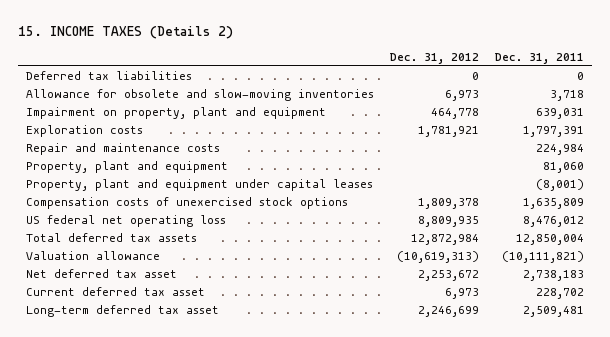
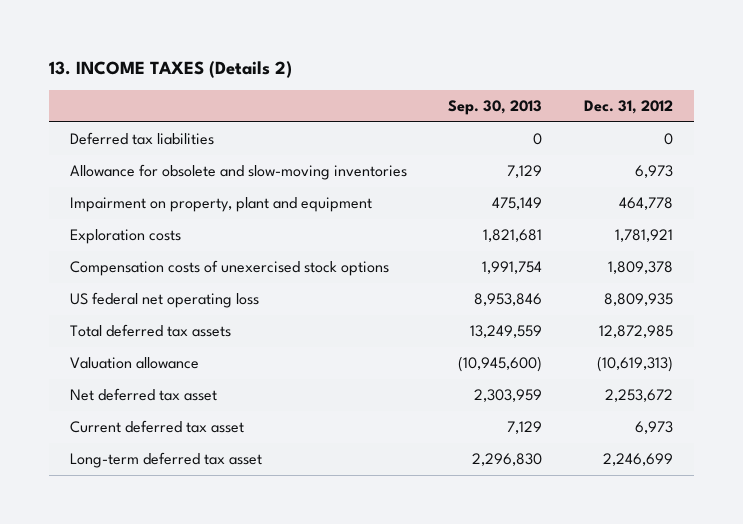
- 15. INCOME TAXES (Details 2)
+ 13. INCOME TAXES (Details 2)
- | Dec. 31, 2012 | Dec. 31, 2011
+ | Sep. 30, 2013 | Dec. 31, 2012
- Repair and maintenance costs | | 224,984
- Property, plant and equipment | | 81,060
- Property, plant and equipment under capital leases | | (8,001)
- Total deferred tax assets | 12,872,984 | 12,850,004
+ Total deferred tax assets | 13,249,559 | 12,872,985

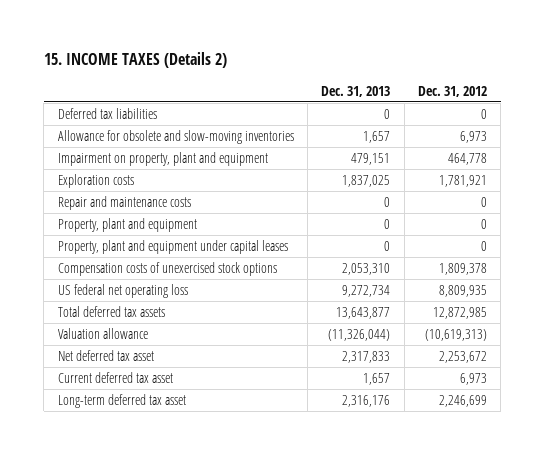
- 13. INCOME TAXES (Details 2)
+ 15. INCOME TAXES (Details 2)
- | Sep. 30, 2013 | Dec. 31, 2012
+ | Dec. 31, 2013 | Dec. 31, 2012
+ Repair and maintenance costs | 0 | 0
+ Property, plant and equipment | 0 | 0
+ Property, plant and equipment under capital leases | 0 | 0

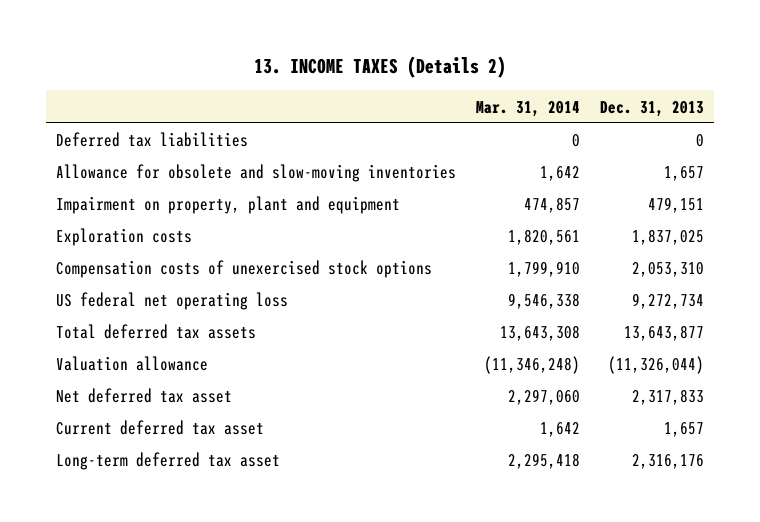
- 15. INCOME TAXES (Details 2)
+ 13. INCOME TAXES (Details 2)
- | Dec. 31, 2013 | Dec. 31, 2012
+ | Mar. 31, 2014 | Dec. 31, 2013
- Repair and maintenance costs | 0 | 0
- Property, plant and equipment | 0 | 0
- Property, plant and equipment under capital leases | 0 | 0

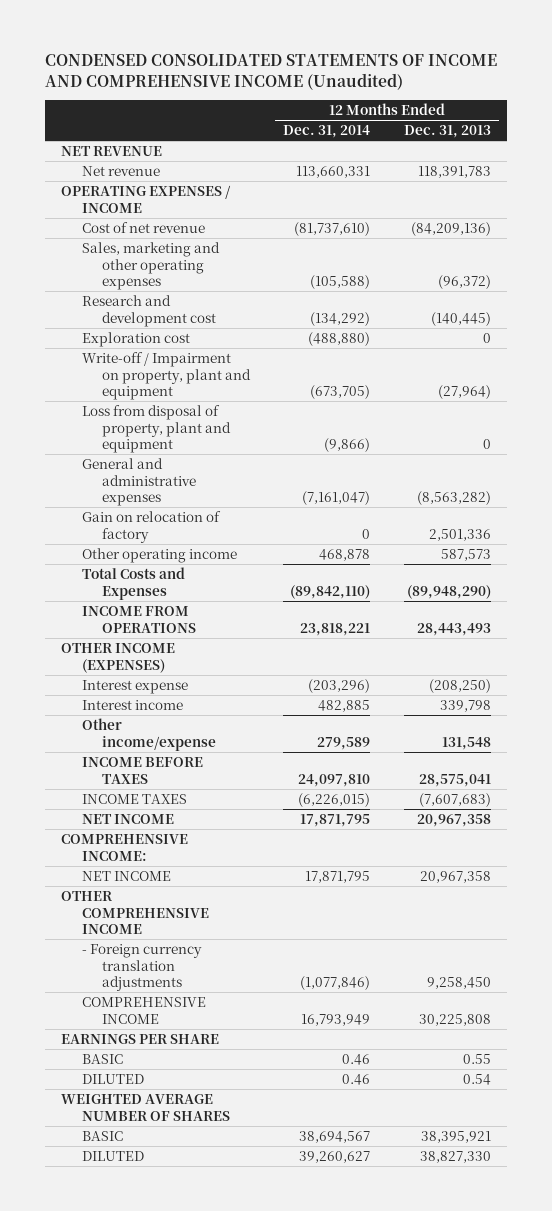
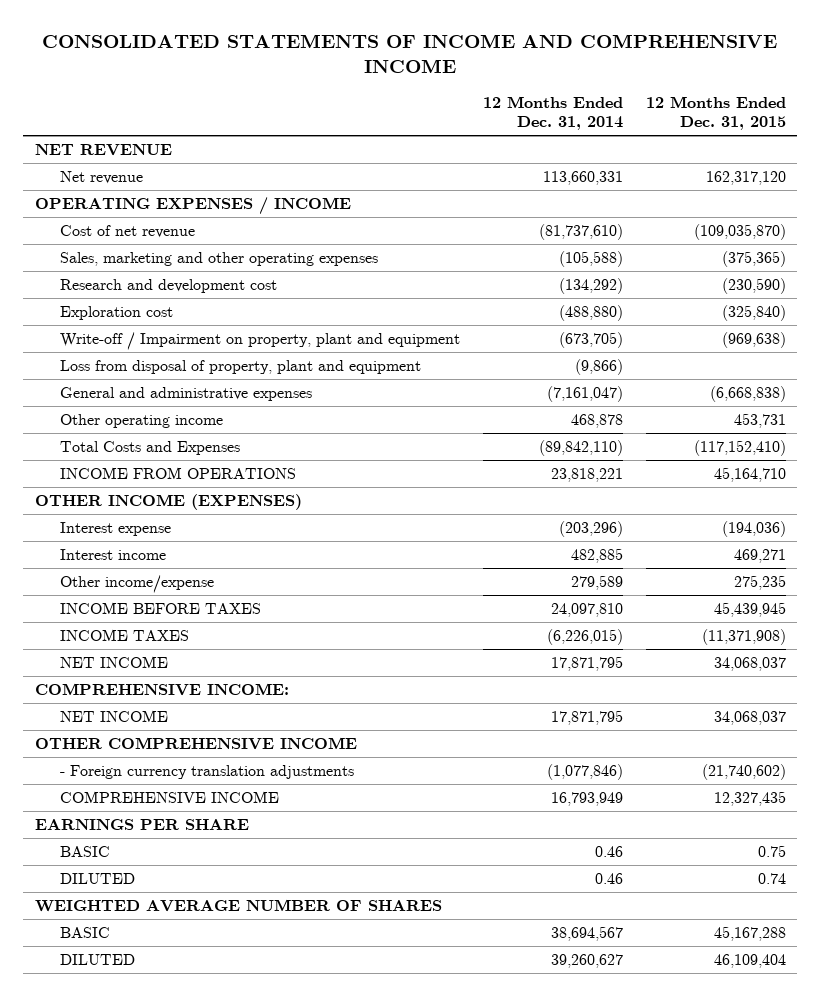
- CONDENSED CONSOLIDATED STATEMENTS OF INCOME AND COMPREHENSIVE INCOME (Unaudited)
+ CONSOLIDATED STATEMENTS OF INCOME AND COMPREHENSIVE INCOME
- | 12 Months Ended Dec. 31, 2014 | 12 Months Ended Dec. 31, 2013
+ | 12 Months Ended Dec. 31, 2014 | 12 Months Ended Dec. 31, 2015
- Gain on relocation of factory | 0 | 2,501,336

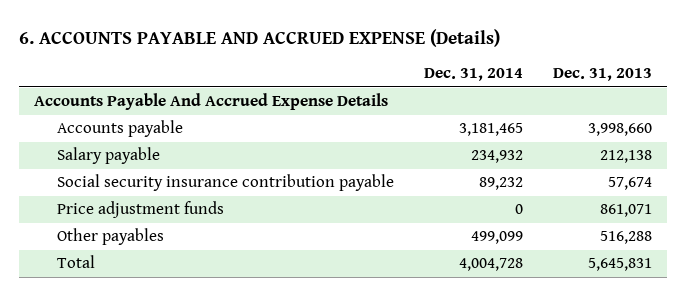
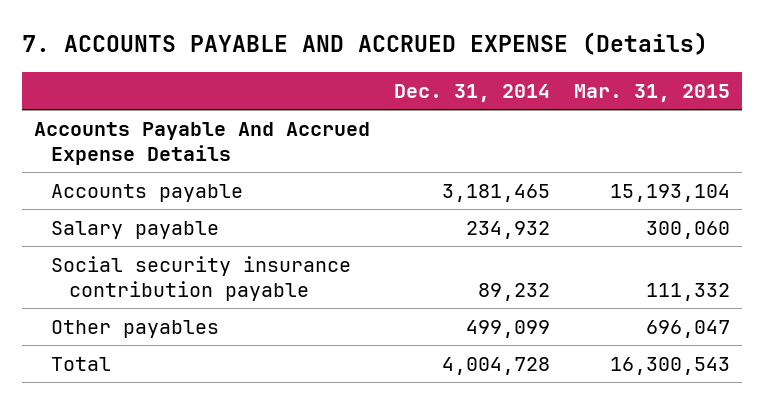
- 6. ACCOUNTS PAYABLE AND ACCRUED EXPENSE (Details)
+ 7. ACCOUNTS PAYABLE AND ACCRUED EXPENSE (Details)
- | Dec. 31, 2014 | Dec. 31, 2013
+ | Dec. 31, 2014 | Mar. 31, 2015
- Price adjustment funds | 0 | 861,071

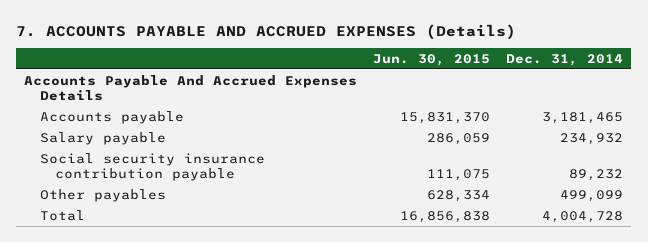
- 7. ACCOUNTS PAYABLE AND ACCRUED EXPENSE (Details)
+ 7. ACCOUNTS PAYABLE AND ACCRUED EXPENSES (Details)
- | Dec. 31, 2014 | Mar. 31, 2015
+ | Jun. 30, 2015 | Dec. 31, 2014
- Accounts Payable And Accrued Expense Details
+ Accounts Payable And Accrued Expenses Details

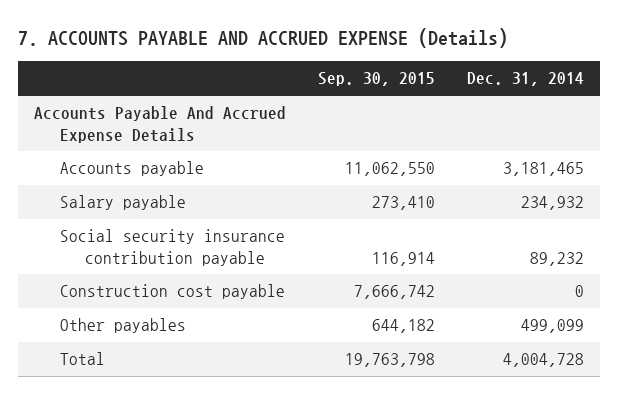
- 7. ACCOUNTS PAYABLE AND ACCRUED EXPENSES (Details)
+ 7. ACCOUNTS PAYABLE AND ACCRUED EXPENSE (Details)
- | Jun. 30, 2015 | Dec. 31, 2014
+ | Sep. 30, 2015 | Dec. 31, 2014
- Accounts Payable And Accrued Expenses Details
+ Accounts Payable And Accrued Expense Details
+ Construction cost payable | 7,666,742 | 0

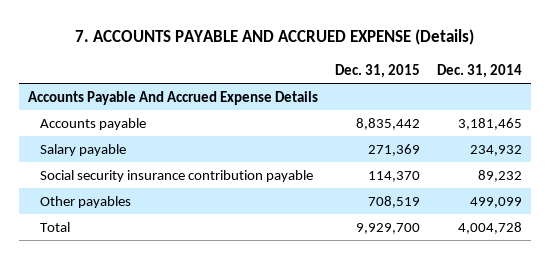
- | Sep. 30, 2015 | Dec. 31, 2014
+ | Dec. 31, 2015 | Dec. 31, 2014
- Construction cost payable | 7,666,742 | 0

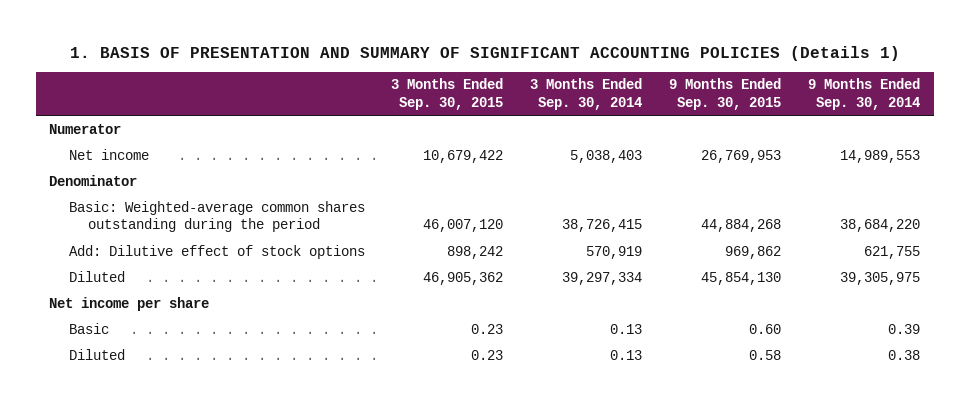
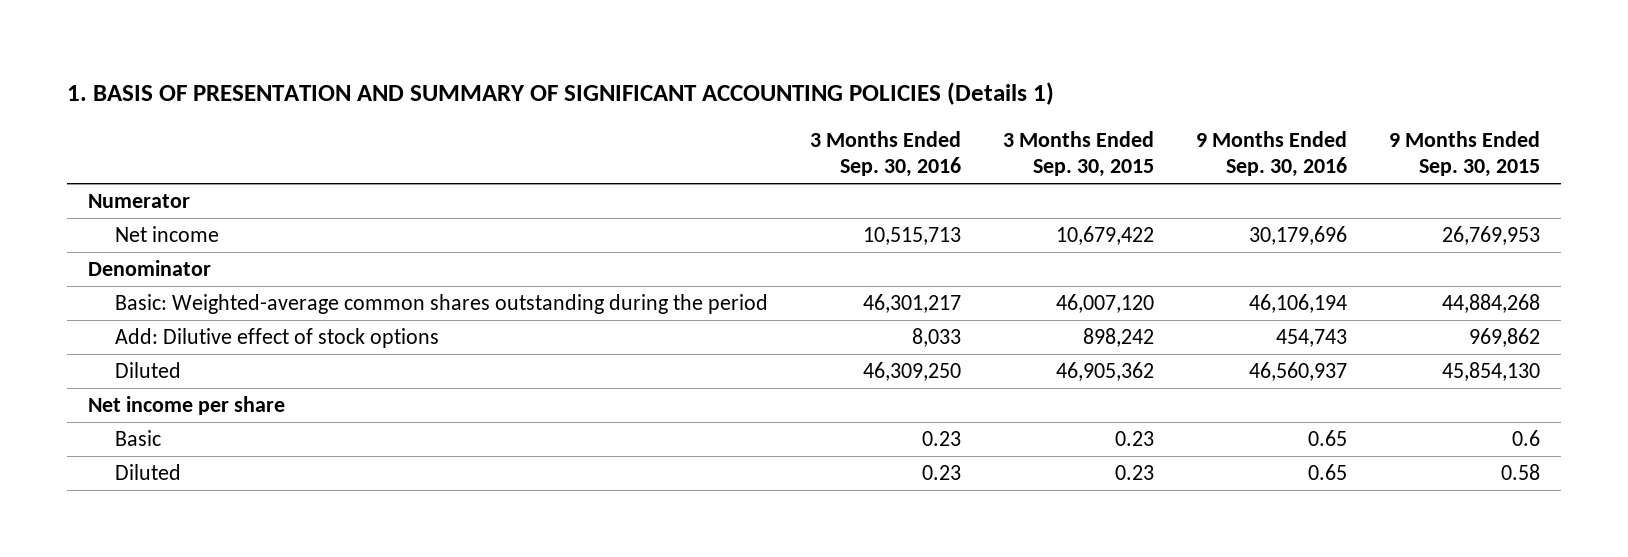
- | 3 Months Ended Sep. 30, 2015 | 3 Months Ended Sep. 30, 2014 | 9 Months Ended Sep. 30, 2015 | 9 Months Ended Sep. 30, 2014
+ | 3 Months Ended Sep. 30, 2016 | 3 Months Ended Sep. 30, 2015 | 9 Months Ended Sep. 30, 2016 | 9 Months Ended Sep. 30, 2015
- Basic | 0.23 | 0.13 | 0.60 | 0.39
+ Basic | 0.23 | 0.23 | 0.65 | 0.6

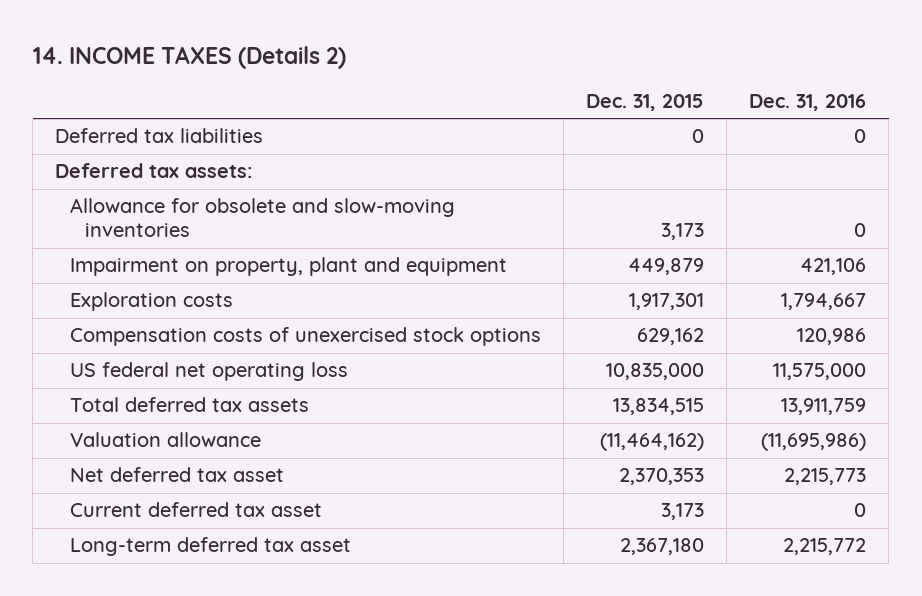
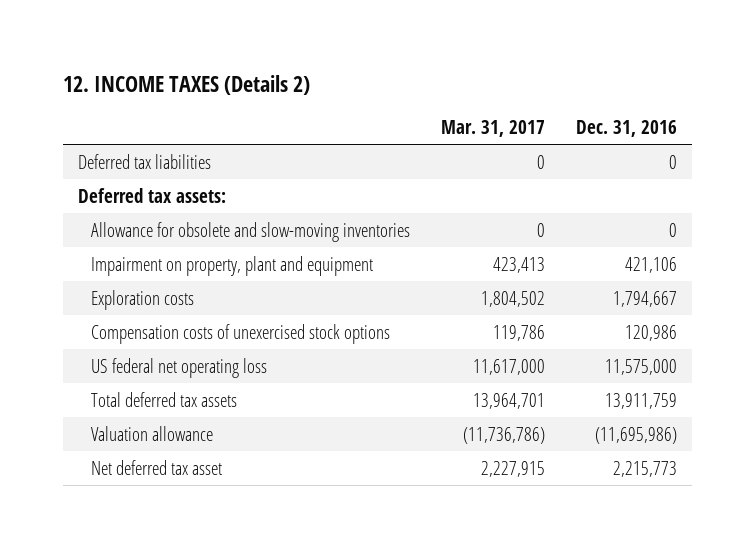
- 14. INCOME TAXES (Details 2)
+ 12. INCOME TAXES (Details 2)
- | Dec. 31, 2015 | Dec. 31, 2016
+ | Mar. 31, 2017 | Dec. 31, 2016
- Current deferred tax asset | 3,173 | 0
- Long-term deferred tax asset | 2,367,180 | 2,215,772

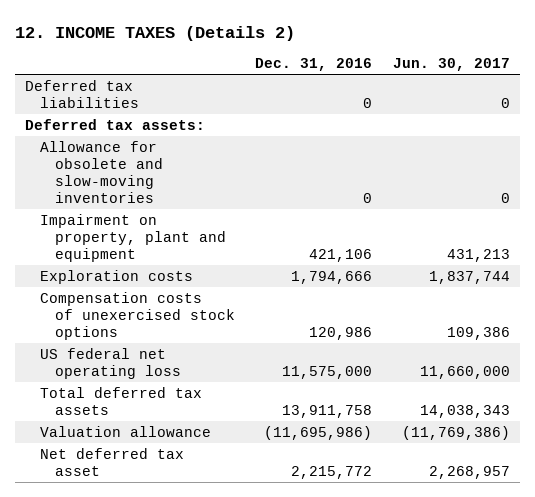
- | Mar. 31, 2017 | Dec. 31, 2016
+ | Dec. 31, 2016 | Jun. 30, 2017
- Exploration costs | 1,804,502 | 1,794,667
+ Exploration costs | 1,794,666 | 1,837,744
- Total deferred tax assets | 13,964,701 | 13,911,759
+ Total deferred tax assets | 13,911,758 | 14,038,343
- Net deferred tax asset | 2,227,915 | 2,215,773
+ Net deferred tax asset | 2,215,772 | 2,268,957

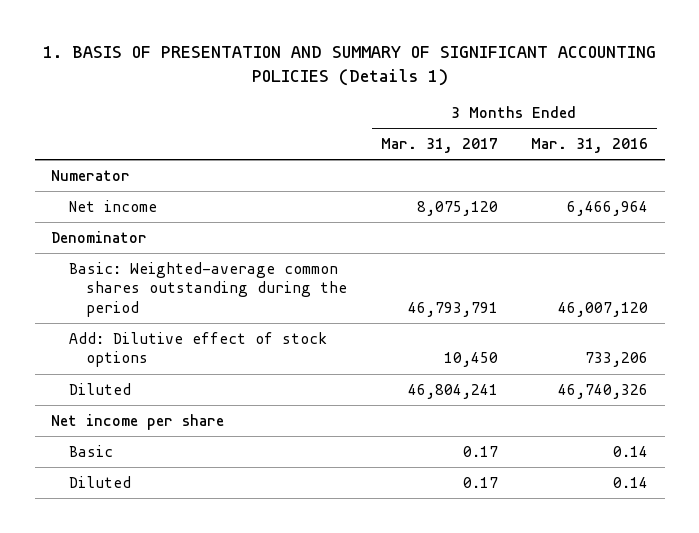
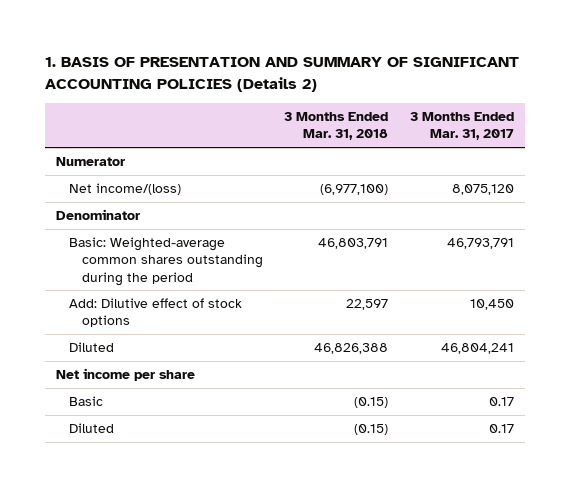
- 1. BASIS OF PRESENTATION AND SUMMARY OF SIGNIFICANT ACCOUNTING POLICIES (Details 1)
+ 1. BASIS OF PRESENTATION AND SUMMARY OF SIGNIFICANT ACCOUNTING POLICIES (Details 2)
- | 3 Months Ended Mar. 31, 2017 | 3 Months Ended Mar. 31, 2016
+ | 3 Months Ended Mar. 31, 2018 | 3 Months Ended Mar. 31, 2017
- Net income | 8,075,120 | 6,466,964
+ Net income/(loss) | (6,977,100) | 8,075,120

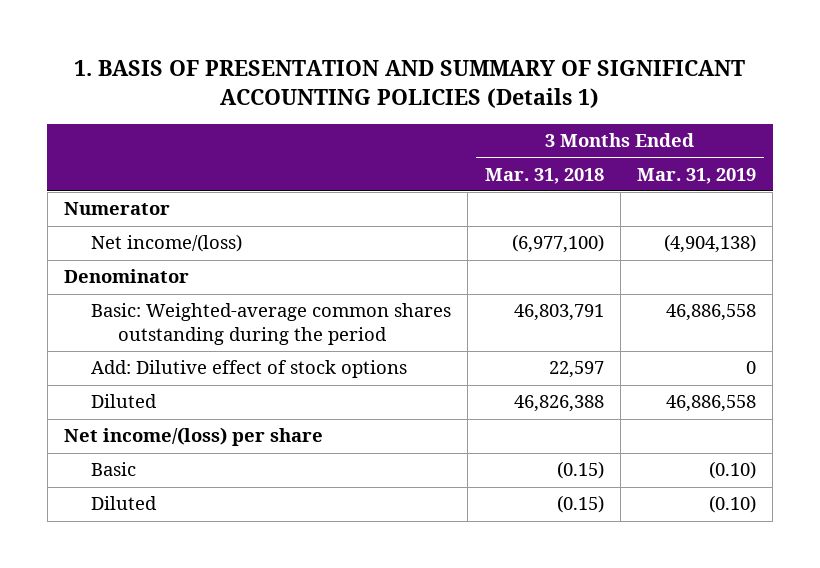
- 1. BASIS OF PRESENTATION AND SUMMARY OF SIGNIFICANT ACCOUNTING POLICIES (Details 2)
+ 1. BASIS OF PRESENTATION AND SUMMARY OF SIGNIFICANT ACCOUNTING POLICIES (Details 1)
- | 3 Months Ended Mar. 31, 2018 | 3 Months Ended Mar. 31, 2017
+ | 3 Months Ended Mar. 31, 2018 | 3 Months Ended Mar. 31, 2019
- Net income per share
+ Net income/(loss) per share

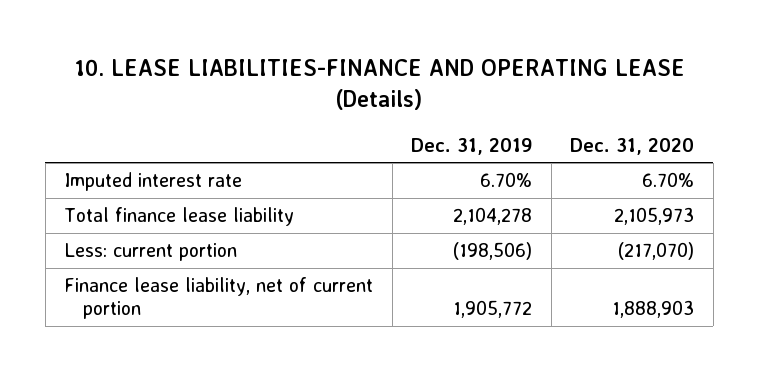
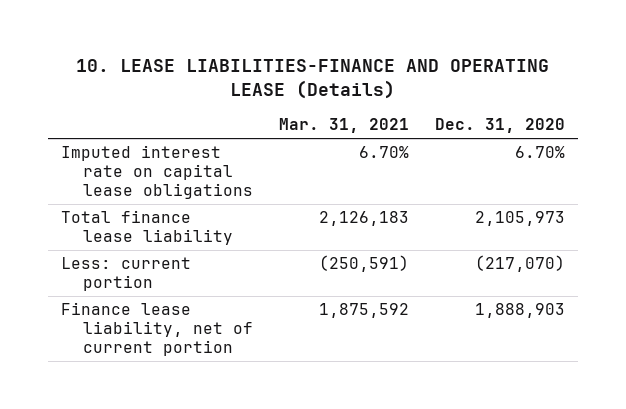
- | Dec. 31, 2019 | Dec. 31, 2020
+ | Mar. 31, 2021 | Dec. 31, 2020
- Imputed interest rate | 6.70% | 6.70%
+ Imputed interest rate on capital lease obligations | 6.70% | 6.70%

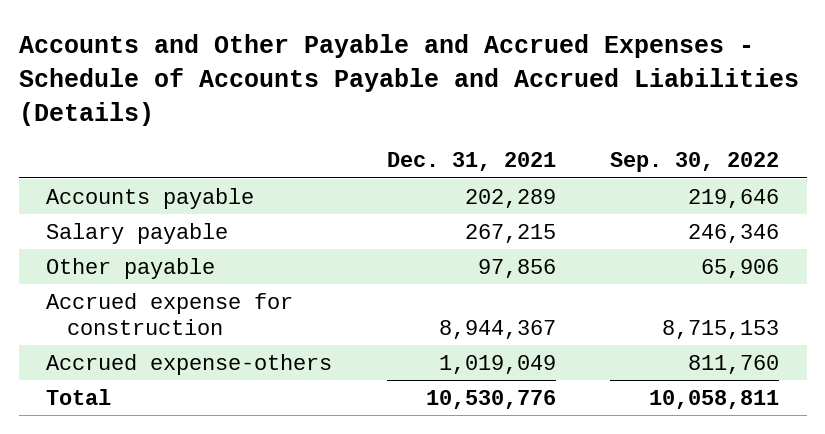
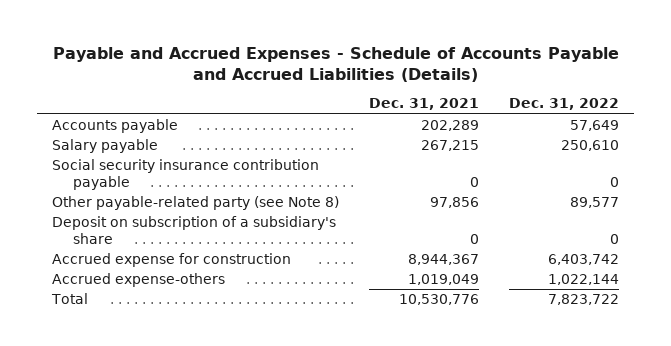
- Accounts and Other Payable and Accrued Expenses - Schedule of Accounts Payable and Accrued Liabilities (Details)
+ Payable and Accrued Expenses - Schedule of Accounts Payable and Accrued Liabilities (Details)
- | Dec. 31, 2021 | Sep. 30, 2022
+ | Dec. 31, 2021 | Dec. 31, 2022
- Other payable | 97,856 | 65,906
+ Social security insurance contribution payable | 0 | 0
+ Other payable-related party (see Note 8) | 97,856 | 89,577
+ Deposit on subscription of a subsidiary's share | 0 | 0

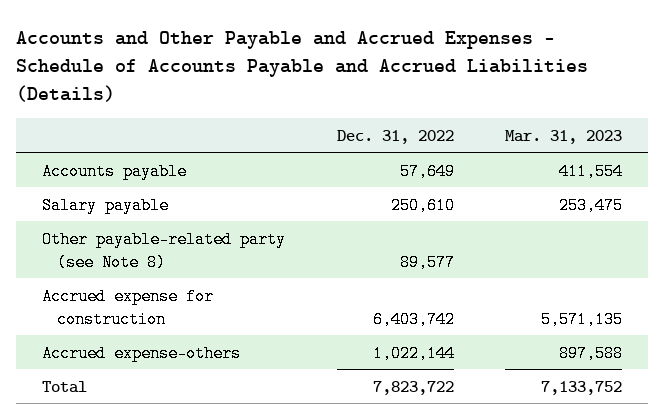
- Payable and Accrued Expenses - Schedule of Accounts Payable and Accrued Liabilities (Details)
+ Accounts and Other Payable and Accrued Expenses - Schedule of Accounts Payable and Accrued Liabilities (Details)
- | Dec. 31, 2021 | Dec. 31, 2022
+ | Dec. 31, 2022 | Mar. 31, 2023
- Social security insurance contribution payable | 0 | 0
- Deposit on subscription of a subsidiary's share | 0 | 0

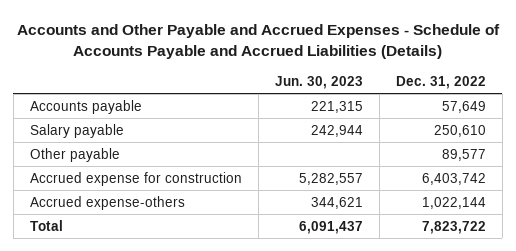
- | Dec. 31, 2022 | Mar. 31, 2023
+ | Jun. 30, 2023 | Dec. 31, 2022
- Other payable-related party (see Note 8) | 89,577 |
+ Other payable | | 89,577

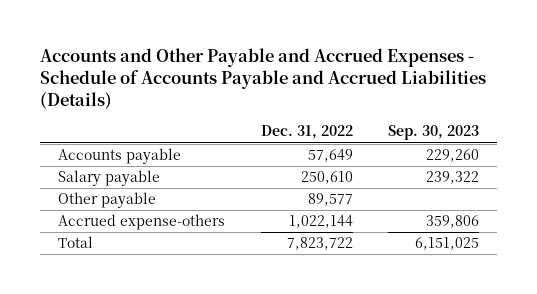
- | Jun. 30, 2023 | Dec. 31, 2022
+ | Dec. 31, 2022 | Sep. 30, 2023
- Accrued expense for construction | 5,282,557 | 6,403,742

